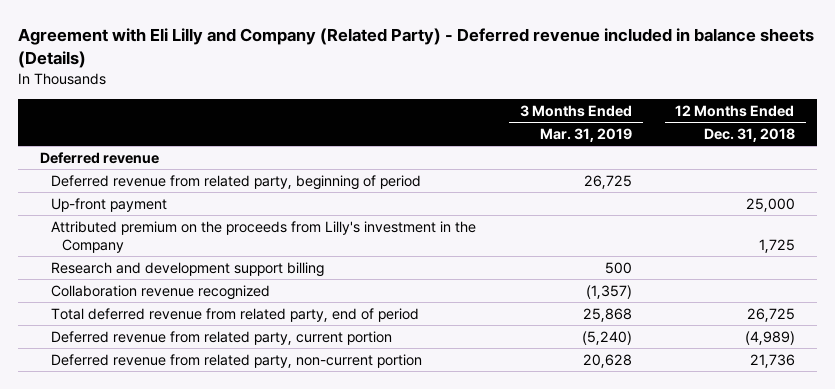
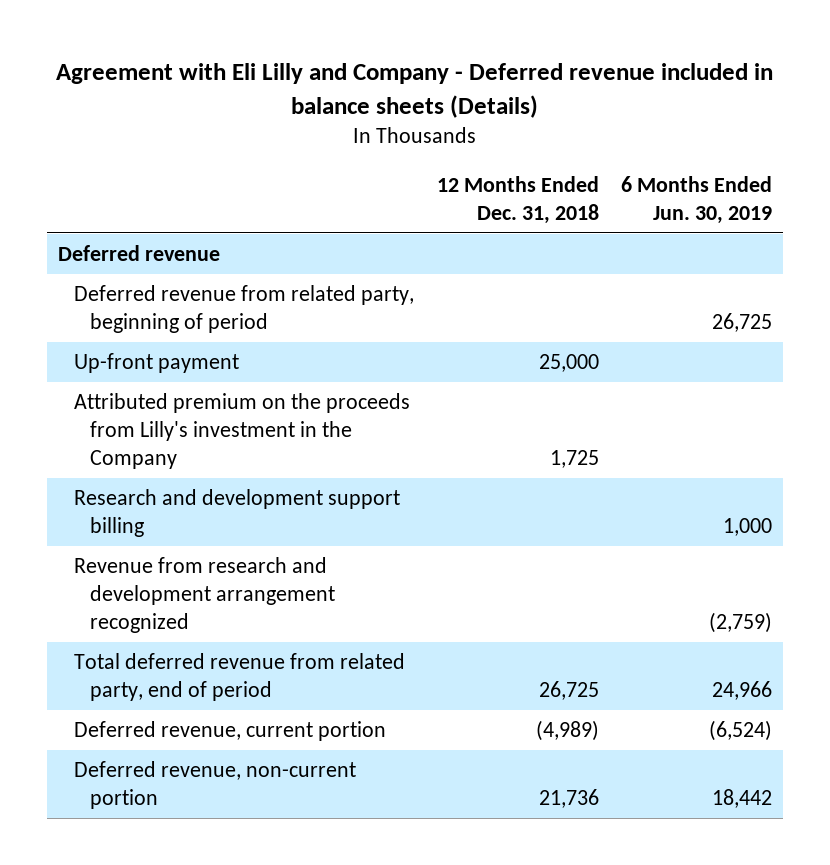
- Agreement with Eli Lilly and Company (Related Party) - Deferred revenue included in balance sheets (Details)
+ Agreement with Eli Lilly and Company - Deferred revenue included in balance sheets (Details)
- | 3 Months Ended Mar. 31, 2019 | 12 Months Ended Dec. 31, 2018
+ | 12 Months Ended Dec. 31, 2018 | 6 Months Ended Jun. 30, 2019
- Collaboration revenue recognized | (1,357) |
+ Revenue from research and development arrangement recognized | | (2,759)
- Deferred revenue from related party, current portion | (5,240) | (4,989)
- Deferred revenue from related party, non-current portion | 20,628 | 21,736
+ Deferred revenue, current portion | (4,989) | (6,524)
+ Deferred revenue, non-current portion | 21,736 | 18,442

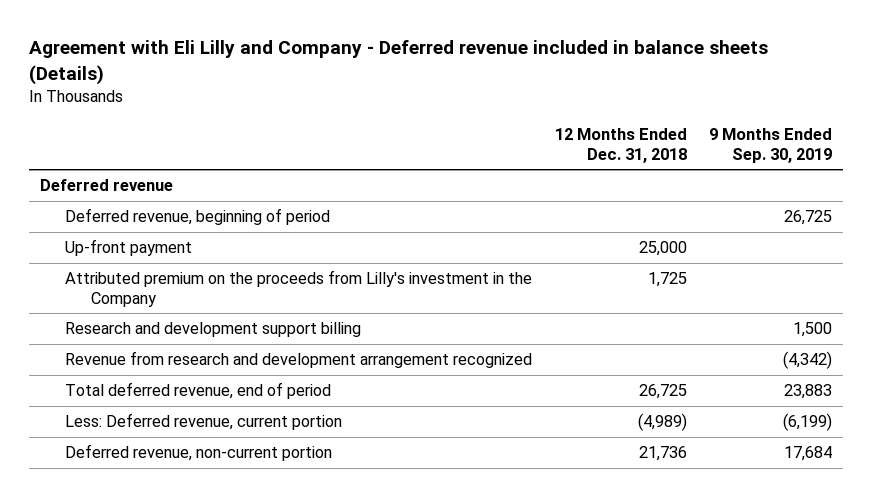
- | 12 Months Ended Dec. 31, 2018 | 6 Months Ended Jun. 30, 2019
+ | 12 Months Ended Dec. 31, 2018 | 9 Months Ended Sep. 30, 2019
- Deferred revenue from related party, beginning of period | | 26,725
+ Deferred revenue, beginning of period | | 26,725
- Total deferred revenue from related party, end of period | 26,725 | 24,966
- Deferred revenue, current portion | (4,989) | (6,524)
+ Total deferred revenue, end of period | 26,725 | 23,883
+ Less: Deferred revenue, current portion | (4,989) | (6,199)

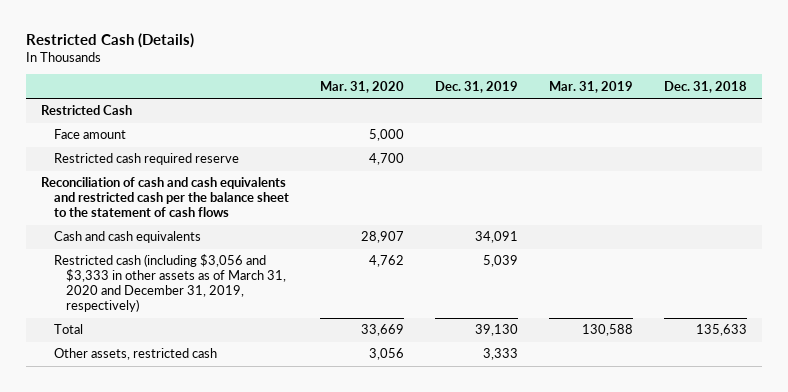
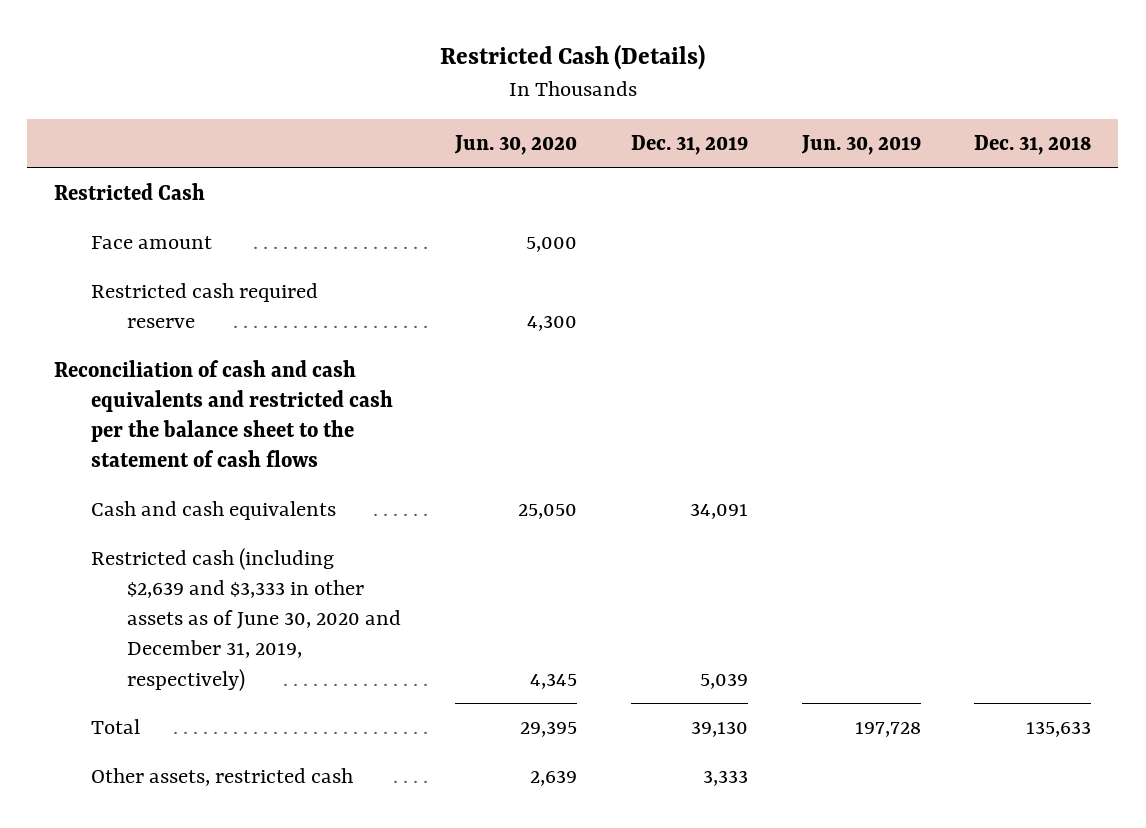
- | Mar. 31, 2020 | Dec. 31, 2019 | Mar. 31, 2019 | Dec. 31, 2018
+ | Jun. 30, 2020 | Dec. 31, 2019 | Jun. 30, 2019 | Dec. 31, 2018
- Restricted cash (including $3,056 and $3,333 in other assets as of March 31, 2020 and December 31, 2019, respectively) | 4,762 | 5,039 | |
+ Restricted cash (including $2,639 and $3,333 in other assets as of June 30, 2020 and December 31, 2019, respectively) | 4,345 | 5,039 | |

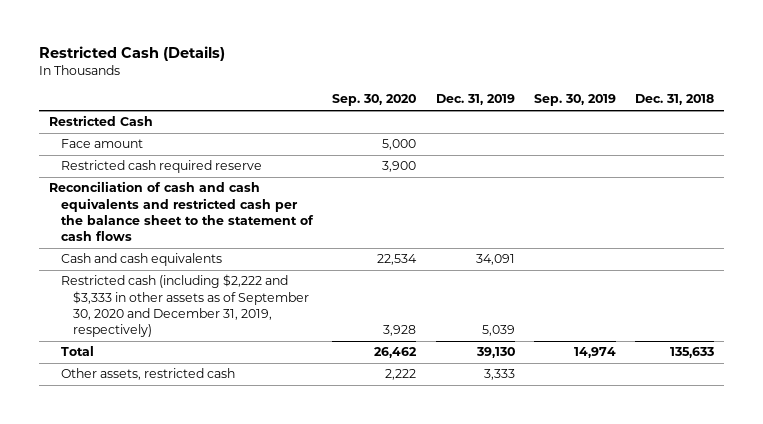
- | Jun. 30, 2020 | Dec. 31, 2019 | Jun. 30, 2019 | Dec. 31, 2018
+ | Sep. 30, 2020 | Dec. 31, 2019 | Sep. 30, 2019 | Dec. 31, 2018
- Restricted cash (including $2,639 and $3,333 in other assets as of June 30, 2020 and December 31, 2019, respectively) | 4,345 | 5,039 | |
+ Restricted cash (including $2,222 and $3,333 in other assets as of September 30, 2020 and December 31, 2019, respectively) | 3,928 | 5,039 | |

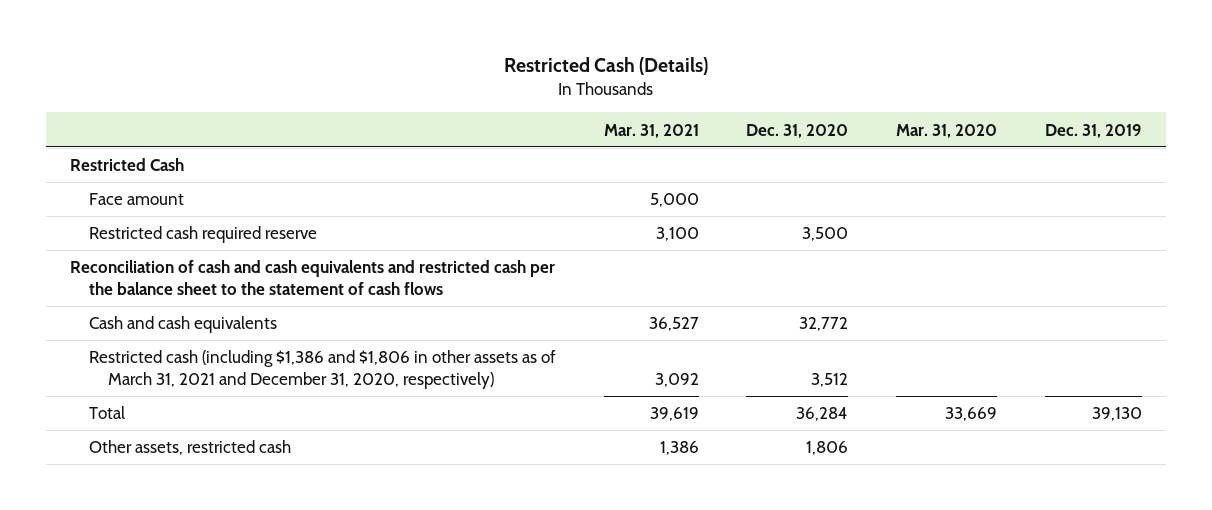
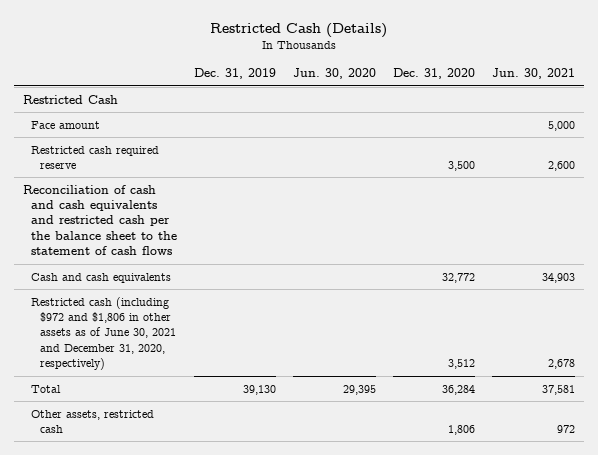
- | Mar. 31, 2021 | Dec. 31, 2020 | Mar. 31, 2020 | Dec. 31, 2019
+ | Dec. 31, 2019 | Jun. 30, 2020 | Dec. 31, 2020 | Jun. 30, 2021
- Restricted cash (including $1,386 and $1,806 in other assets as of March 31, 2021 and December 31, 2020, respectively) | 3,092 | 3,512 | |
+ Restricted cash (including $972 and $1,806 in other assets as of June 30, 2021 and December 31, 2020, respectively) | | | 3,512 | 2,678

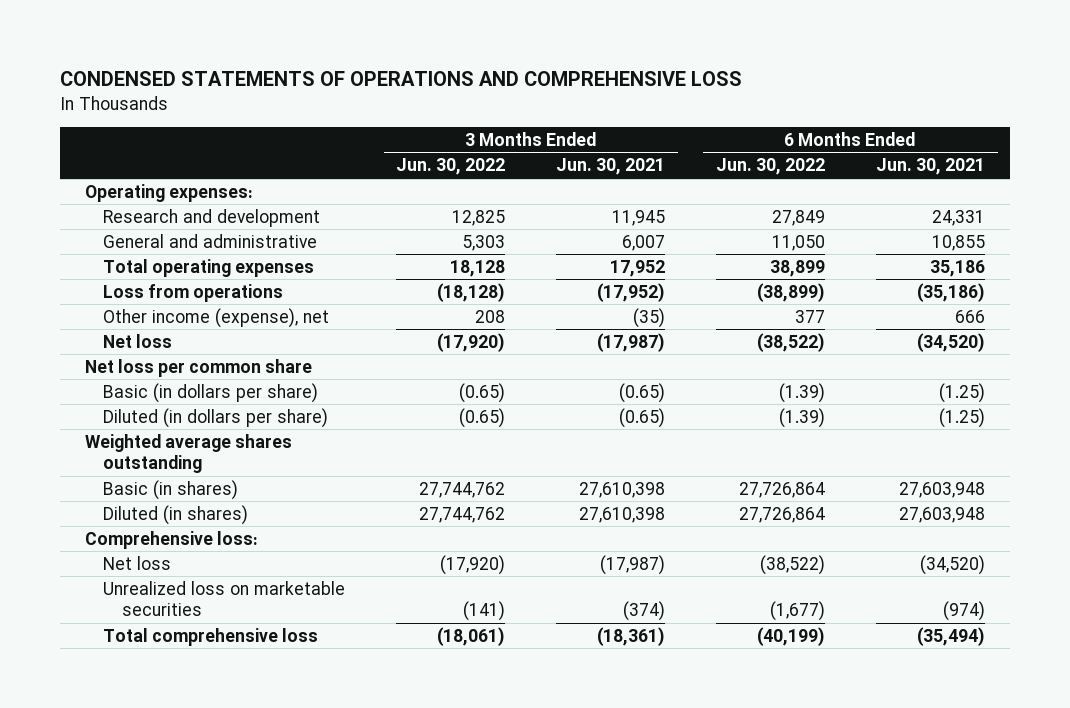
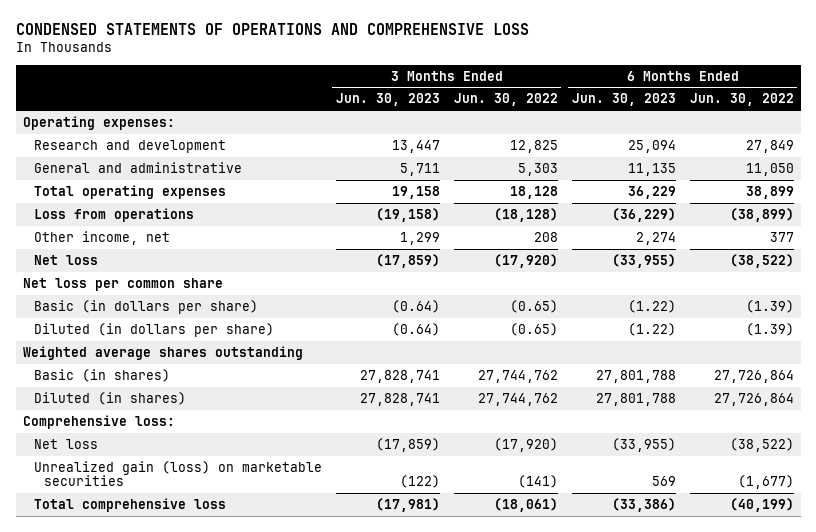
- | 3 Months Ended Jun. 30, 2022 | 3 Months Ended Jun. 30, 2021 | 6 Months Ended Jun. 30, 2022 | 6 Months Ended Jun. 30, 2021
+ | 3 Months Ended Jun. 30, 2023 | 3 Months Ended Jun. 30, 2022 | 6 Months Ended Jun. 30, 2023 | 6 Months Ended Jun. 30, 2022
- Other income (expense), net | 208 | (35) | 377 | 666
+ Other income, net | 1,299 | 208 | 2,274 | 377
- Unrealized loss on marketable securities | (141) | (374) | (1,677) | (974)
+ Unrealized gain (loss) on marketable securities | (122) | (141) | 569 | (1,677)

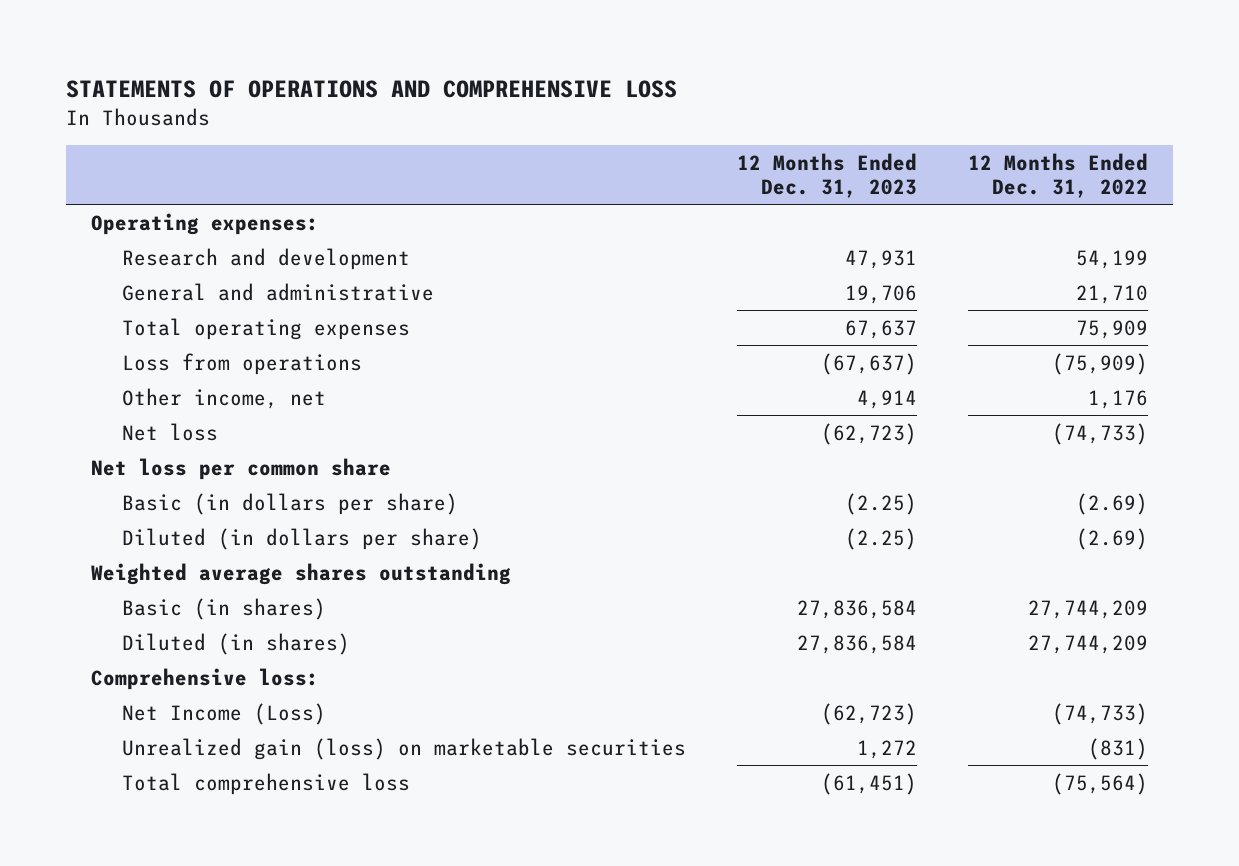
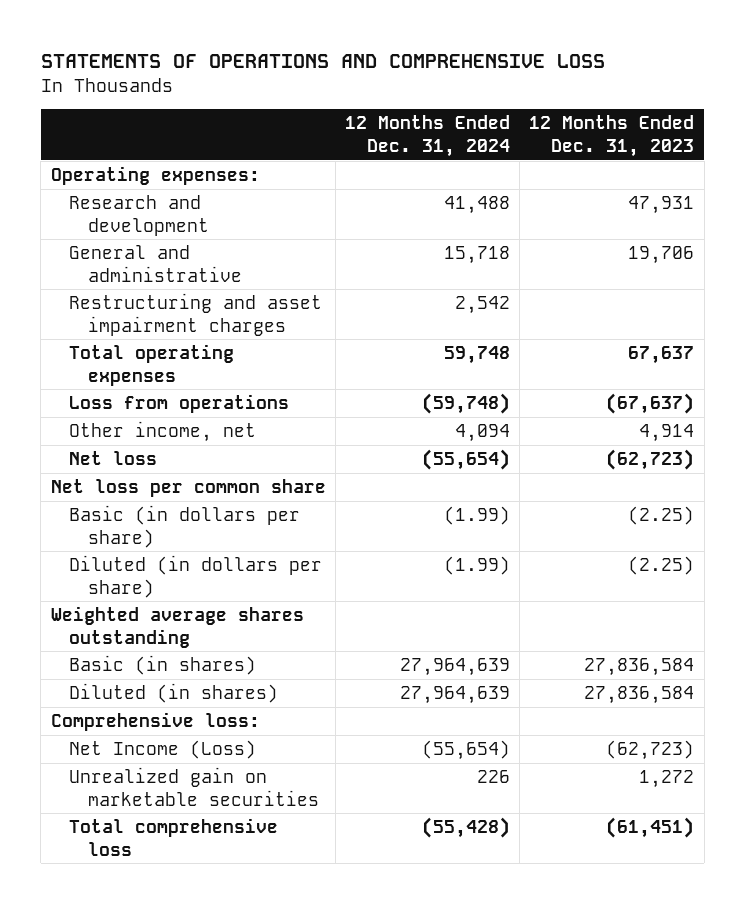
- | 12 Months Ended Dec. 31, 2023 | 12 Months Ended Dec. 31, 2022
+ | 12 Months Ended Dec. 31, 2024 | 12 Months Ended Dec. 31, 2023
+ Restructuring and asset impairment charges | 2,542 |
- Unrealized gain (loss) on marketable securities | 1,272 | (831)
+ Unrealized gain on marketable securities | 226 | 1,272

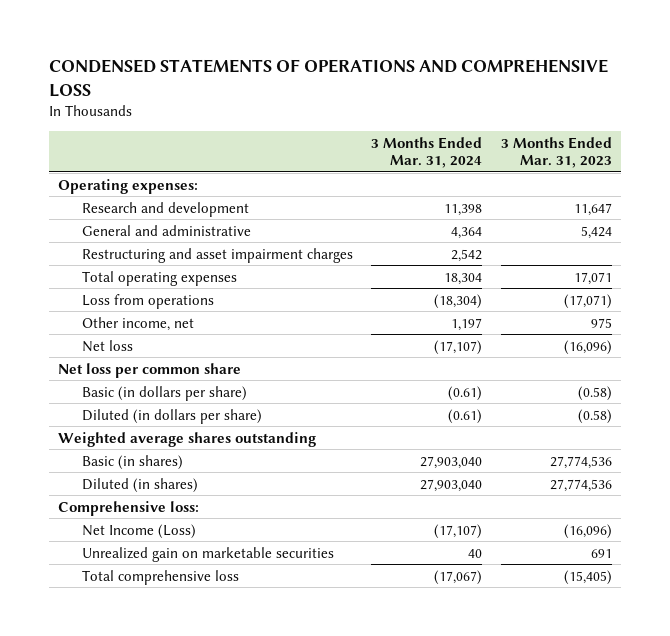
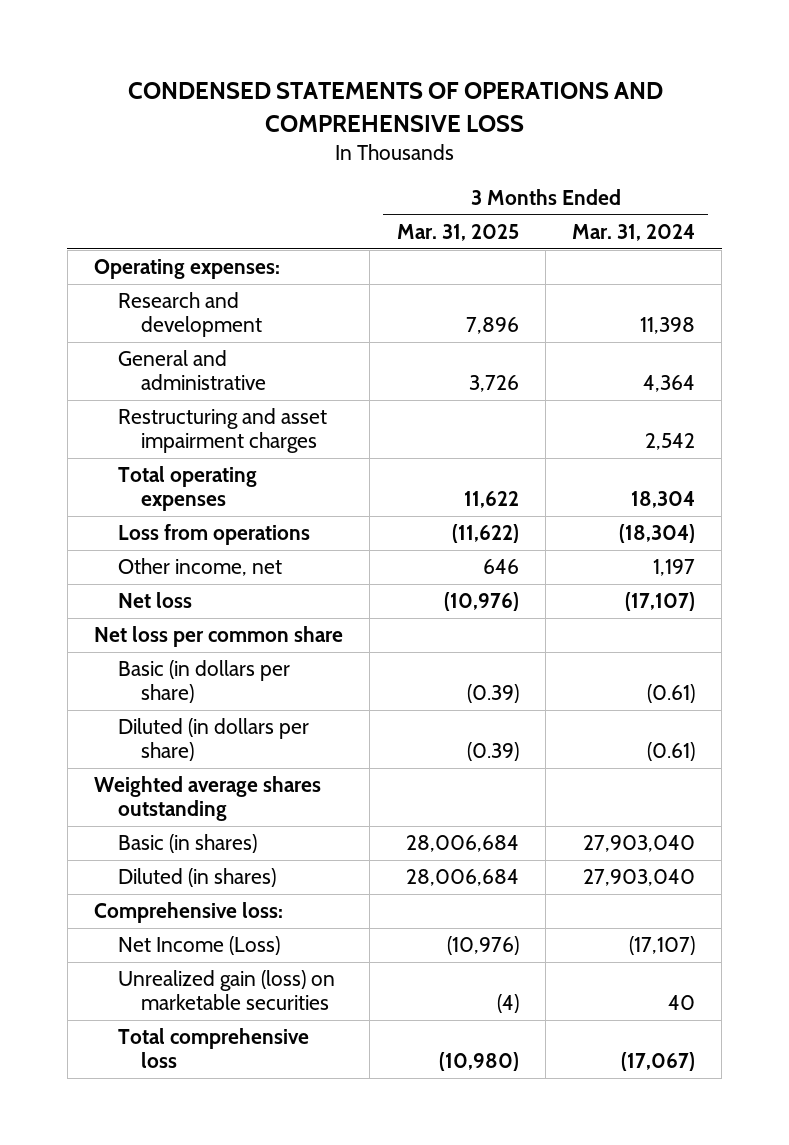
- | 3 Months Ended Mar. 31, 2024 | 3 Months Ended Mar. 31, 2023
+ | 3 Months Ended Mar. 31, 2025 | 3 Months Ended Mar. 31, 2024
- Unrealized gain on marketable securities | 40 | 691
+ Unrealized gain (loss) on marketable securities | (4) | 40

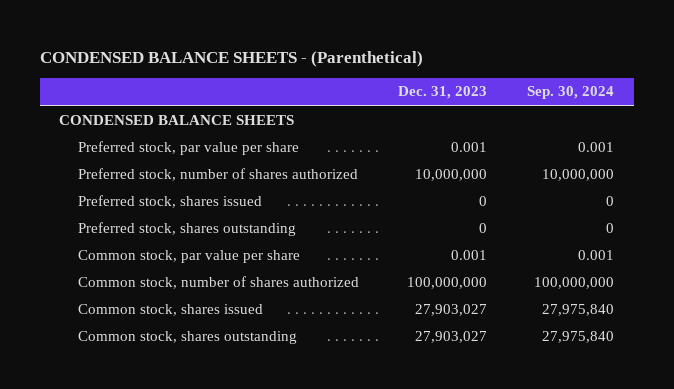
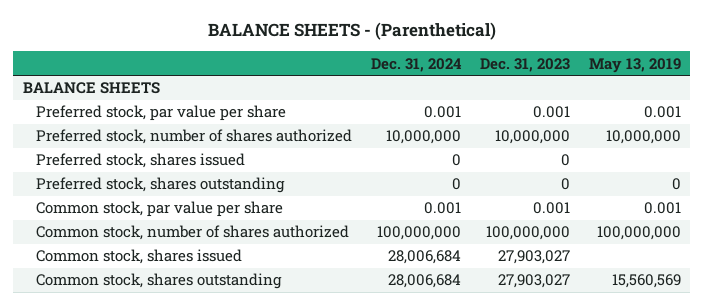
- CONDENSED BALANCE SHEETS - (Parenthetical)
+ BALANCE SHEETS - (Parenthetical)
- | Dec. 31, 2023 | Sep. 30, 2024
+ | Dec. 31, 2024 | Dec. 31, 2023 | May 13, 2019
- CONDENSED BALANCE SHEETS
+ BALANCE SHEETS

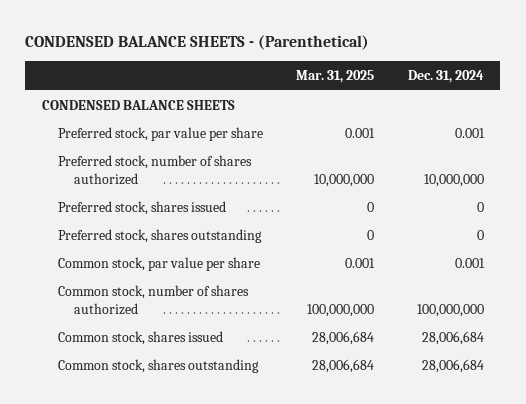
- BALANCE SHEETS - (Parenthetical)
+ CONDENSED BALANCE SHEETS - (Parenthetical)
- | Dec. 31, 2024 | Dec. 31, 2023 | May 13, 2019
+ | Mar. 31, 2025 | Dec. 31, 2024
- BALANCE SHEETS
+ CONDENSED BALANCE SHEETS

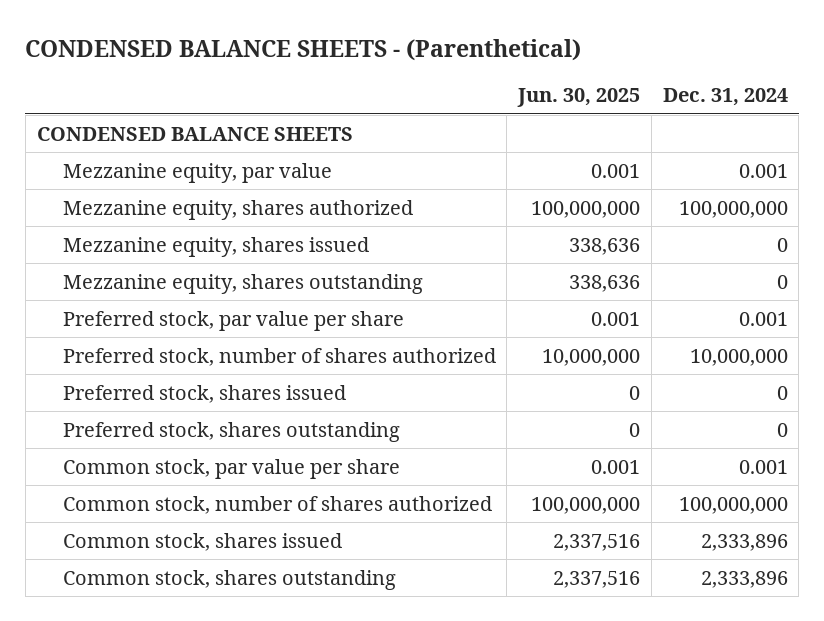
- | Mar. 31, 2025 | Dec. 31, 2024
+ | Jun. 30, 2025 | Dec. 31, 2024
+ Mezzanine equity, par value | 0.001 | 0.001
+ Mezzanine equity, shares authorized | 100,000,000 | 100,000,000
+ Mezzanine equity, shares issued | 338,636 | 0
+ Mezzanine equity, shares outstanding | 338,636 | 0
- Common stock, shares issued | 28,006,684 | 28,006,684
- Common stock, shares outstanding | 28,006,684 | 28,006,684
+ Common stock, shares issued | 2,337,516 | 2,333,896
+ Common stock, shares outstanding | 2,337,516 | 2,333,896

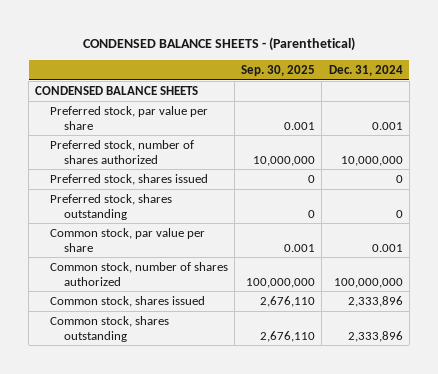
- | Jun. 30, 2025 | Dec. 31, 2024
+ | Sep. 30, 2025 | Dec. 31, 2024
- Mezzanine equity, par value | 0.001 | 0.001
- Mezzanine equity, shares authorized | 100,000,000 | 100,000,000
- Mezzanine equity, shares issued | 338,636 | 0
- Mezzanine equity, shares outstanding | 338,636 | 0

